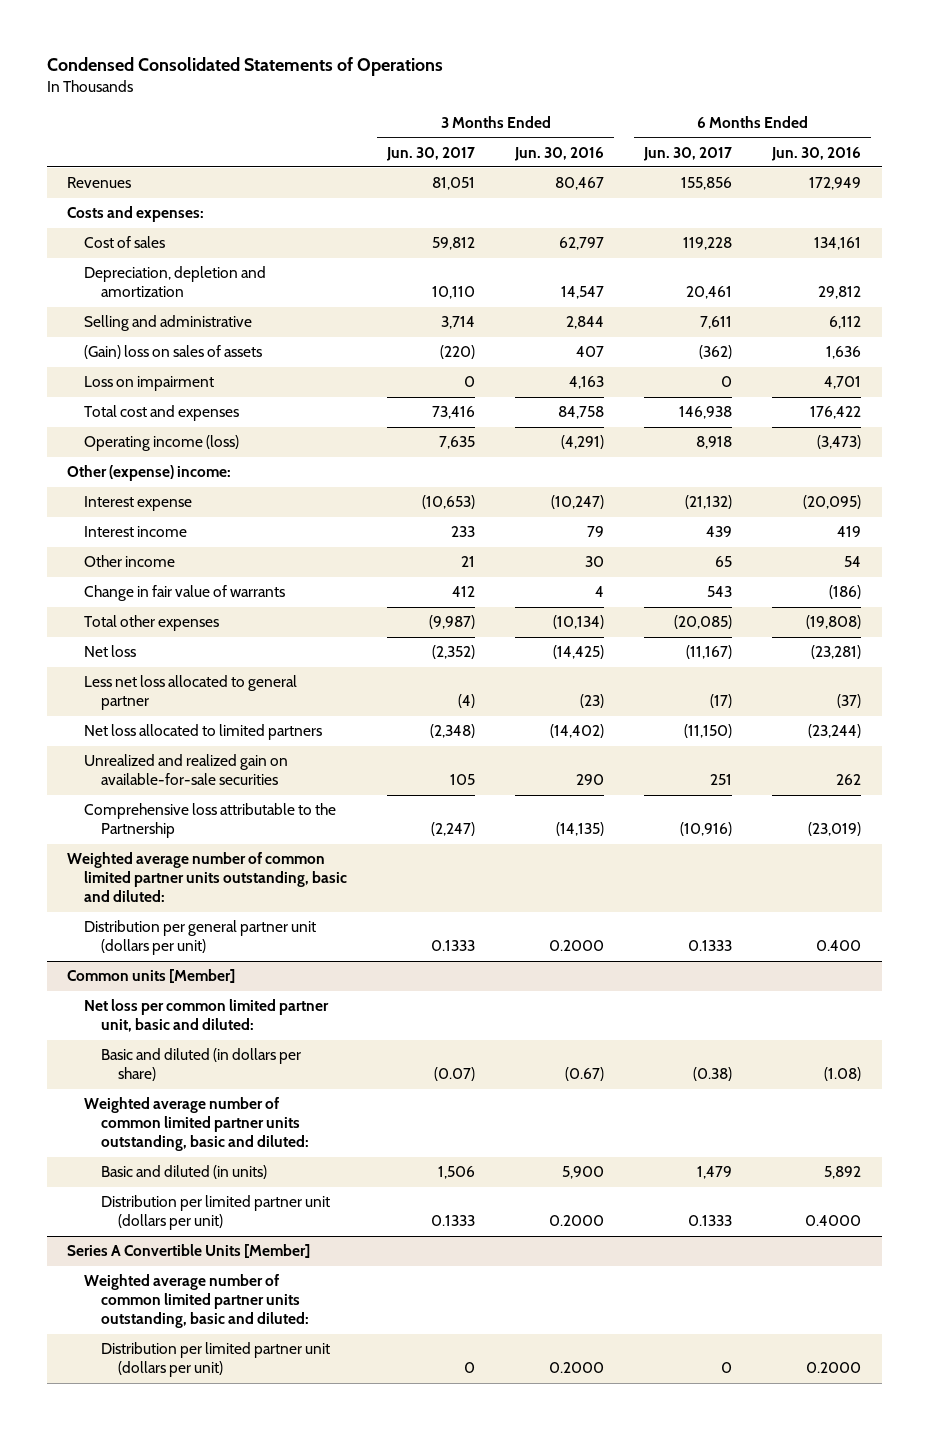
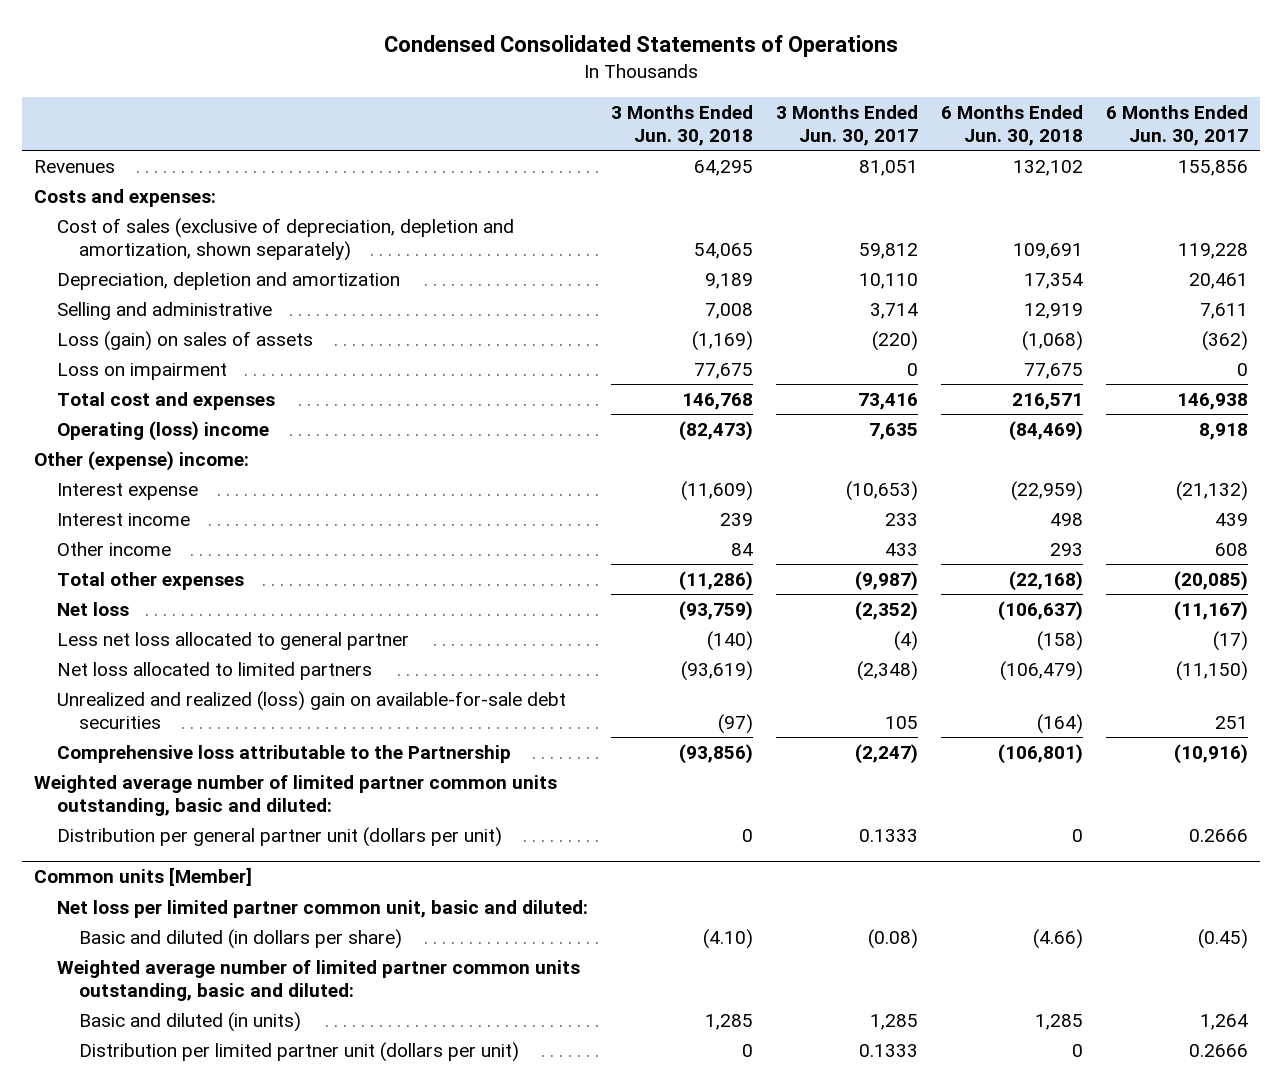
- | 3 Months Ended Jun. 30, 2017 | 3 Months Ended Jun. 30, 2016 | 6 Months Ended Jun. 30, 2017 | 6 Months Ended Jun. 30, 2016
+ | 3 Months Ended Jun. 30, 2018 | 3 Months Ended Jun. 30, 2017 | 6 Months Ended Jun. 30, 2018 | 6 Months Ended Jun. 30, 2017
- Cost of sales | 59,812 | 62,797 | 119,228 | 134,161
+ Cost of sales (exclusive of depreciation, depletion and amortization, shown separately) | 54,065 | 59,812 | 109,691 | 119,228
- (Gain) loss on sales of assets | (220) | 407 | (362) | 1,636
+ Loss (gain) on sales of assets | (1,169) | (220) | (1,068) | (362)
- Operating income (loss) | 7,635 | (4,291) | 8,918 | (3,473)
+ Operating (loss) income | (82,473) | 7,635 | (84,469) | 8,918
- Other income | 21 | 30 | 65 | 54
- Change in fair value of warrants | 412 | 4 | 543 | (186)
+ Other income | 84 | 433 | 293 | 608
- Unrealized and realized gain on available-for-sale securities | 105 | 290 | 251 | 262
+ Unrealized and realized (loss) gain on available-for-sale debt securities | (97) | 105 | (164) | 251
- Weighted average number of common limited partner units outstanding, basic and diluted:
- Distribution per general partner unit (dollars per unit) | 0.1333 | 0.2000 | 0.1333 | 0.400
+ Weighted average number of limited partner common units outstanding, basic and diluted:
+ Distribution per general partner unit (dollars per unit) | 0 | 0.1333 | 0 | 0.2666
@ Common units [Member]
- Net loss per common limited partner unit, basic and diluted:
- Basic and diluted (in dollars per share) | (0.07) | (0.67) | (0.38) | (1.08)
- Weighted average number of common limited partner units outstanding, basic and diluted:
- Basic and diluted (in units) | 1,506 | 5,900 | 1,479 | 5,892
- Distribution per limited partner unit (dollars per unit) | 0.1333 | 0.2000 | 0.1333 | 0.4000
- Series A Convertible Units [Member]
- Weighted average number of common limited partner units outstanding, basic and diluted:
- Distribution per limited partner unit (dollars per unit) | 0 | 0.2000 | 0 | 0.2000
@ Common units [Member]
+ Net loss per limited partner common unit, basic and diluted:
+ Basic and diluted (in dollars per share) | (4.10) | (0.08) | (4.66) | (0.45)
+ Weighted average number of limited partner common units outstanding, basic and diluted:
+ Basic and diluted (in units) | 1,285 | 1,285 | 1,285 | 1,264
+ Distribution per limited partner unit (dollars per unit) | 0 | 0.1333 | 0 | 0.2666

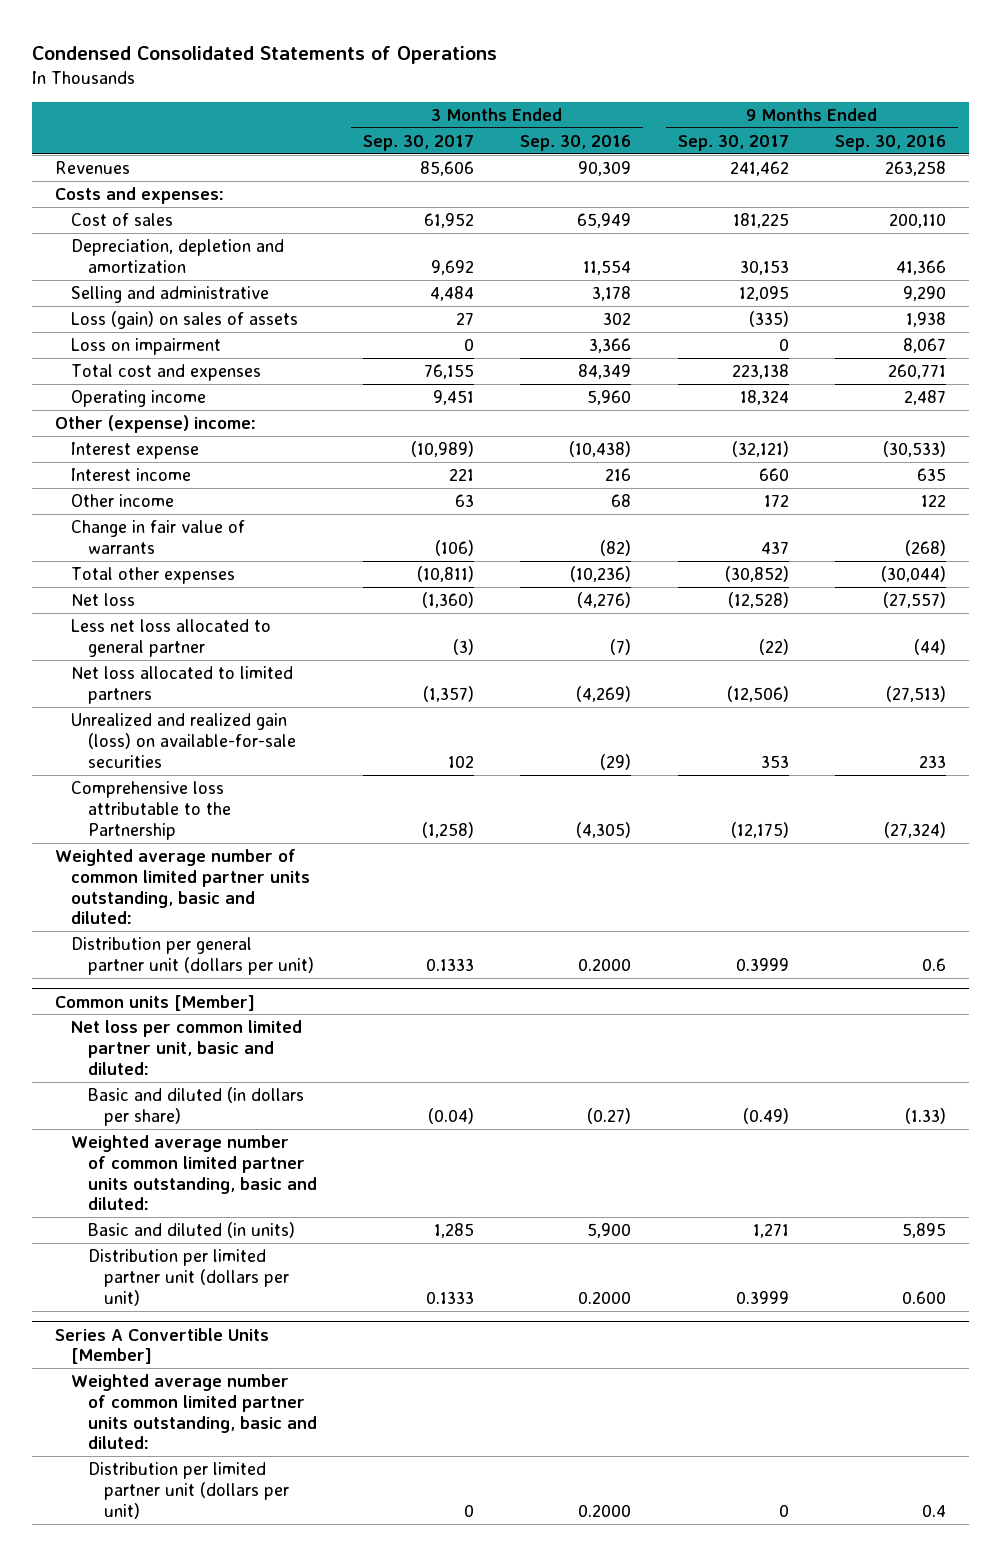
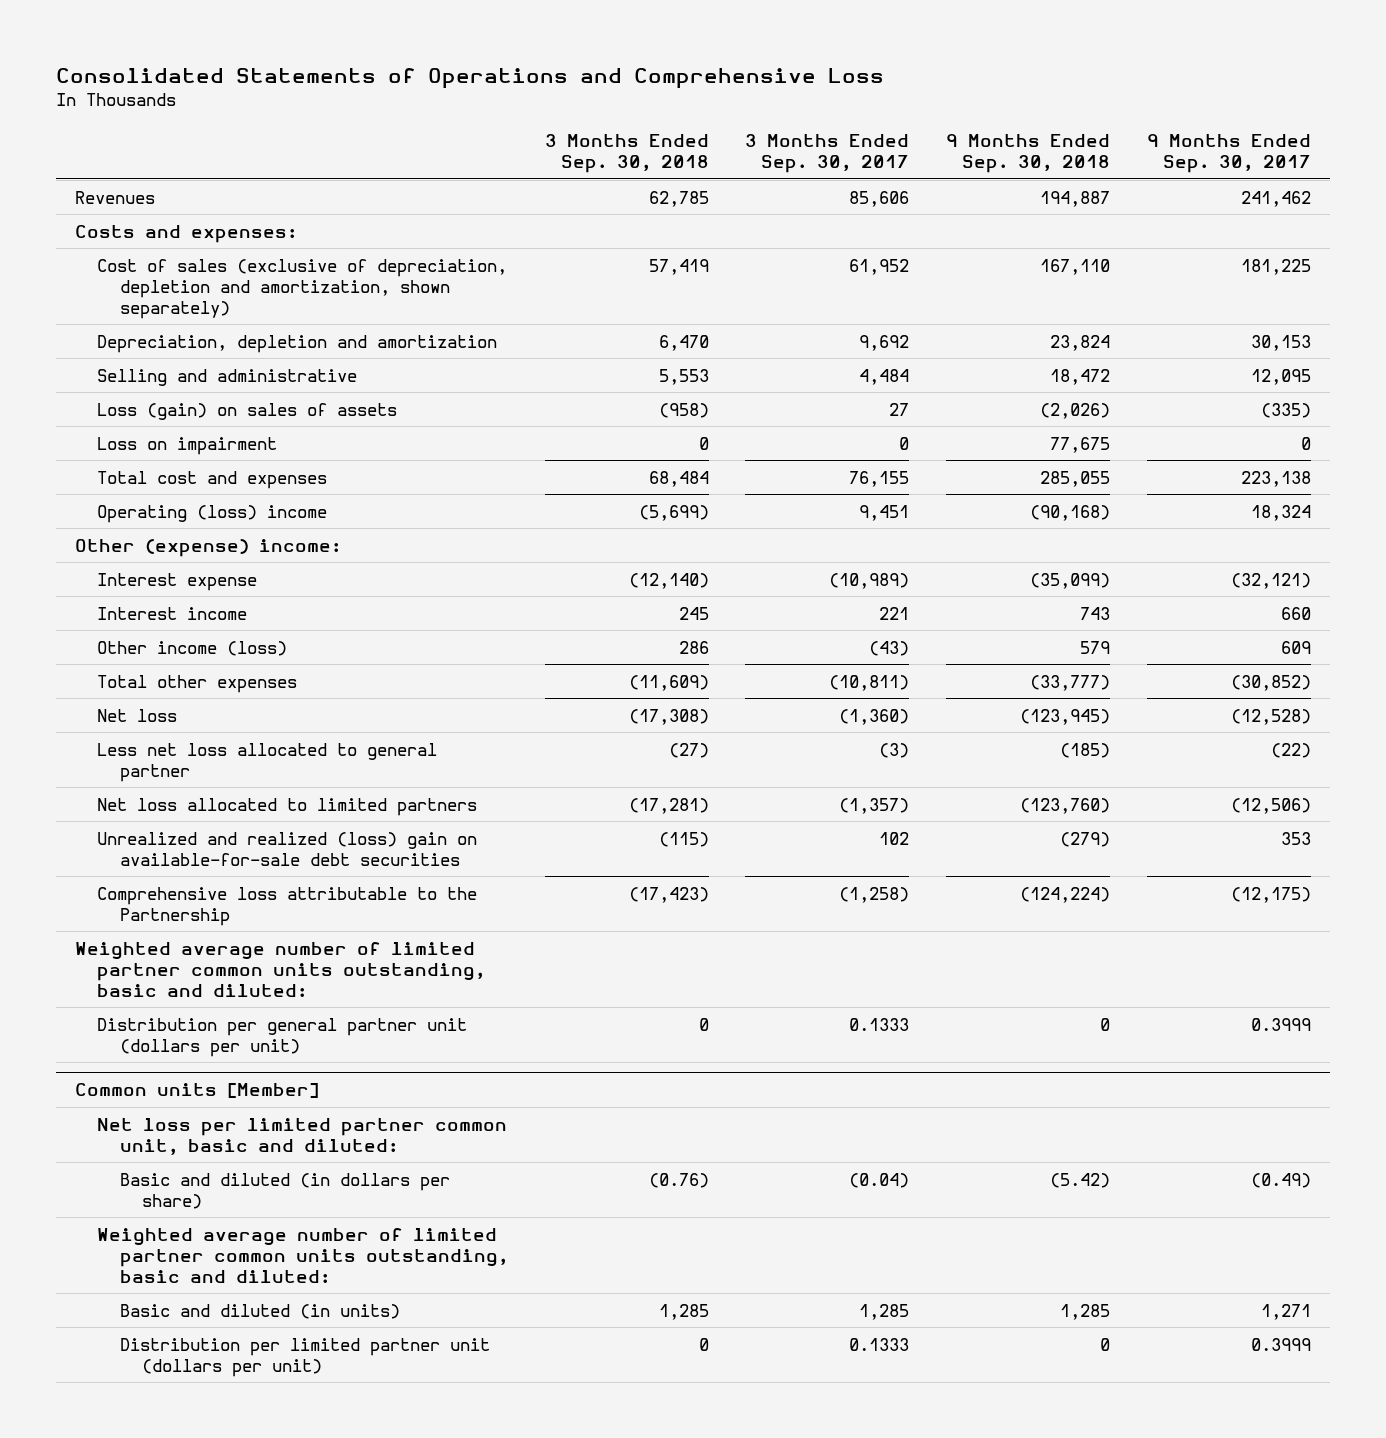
- Condensed Consolidated Statements of Operations
+ Consolidated Statements of Operations and Comprehensive Loss
- | 3 Months Ended Sep. 30, 2017 | 3 Months Ended Sep. 30, 2016 | 9 Months Ended Sep. 30, 2017 | 9 Months Ended Sep. 30, 2016
+ | 3 Months Ended Sep. 30, 2018 | 3 Months Ended Sep. 30, 2017 | 9 Months Ended Sep. 30, 2018 | 9 Months Ended Sep. 30, 2017
- Cost of sales | 61,952 | 65,949 | 181,225 | 200,110
+ Cost of sales (exclusive of depreciation, depletion and amortization, shown separately) | 57,419 | 61,952 | 167,110 | 181,225
- Operating income | 9,451 | 5,960 | 18,324 | 2,487
+ Operating (loss) income | (5,699) | 9,451 | (90,168) | 18,324
- Other income | 63 | 68 | 172 | 122
- Change in fair value of warrants | (106) | (82) | 437 | (268)
+ Other income (loss) | 286 | (43) | 579 | 609
- Unrealized and realized gain (loss) on available-for-sale securities | 102 | (29) | 353 | 233
+ Unrealized and realized (loss) gain on available-for-sale debt securities | (115) | 102 | (279) | 353
- Weighted average number of common limited partner units outstanding, basic and diluted:
+ Weighted average number of limited partner common units outstanding, basic and diluted:
@ Common units [Member]
- Net loss per common limited partner unit, basic and diluted:
+ Net loss per limited partner common unit, basic and diluted:
- Weighted average number of common limited partner units outstanding, basic and diluted:
+ Weighted average number of limited partner common units outstanding, basic and diluted:
- Series A Convertible Units [Member]
- Weighted average number of common limited partner units outstanding, basic and diluted:
- Distribution per limited partner unit (dollars per unit) | 0 | 0.2000 | 0 | 0.4

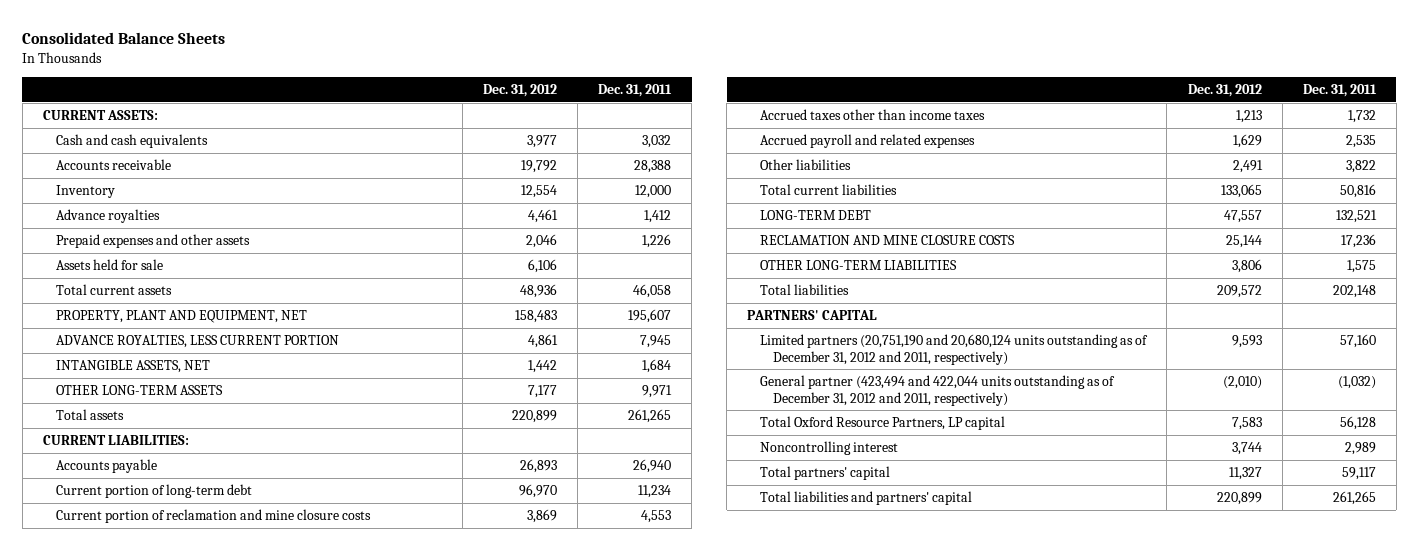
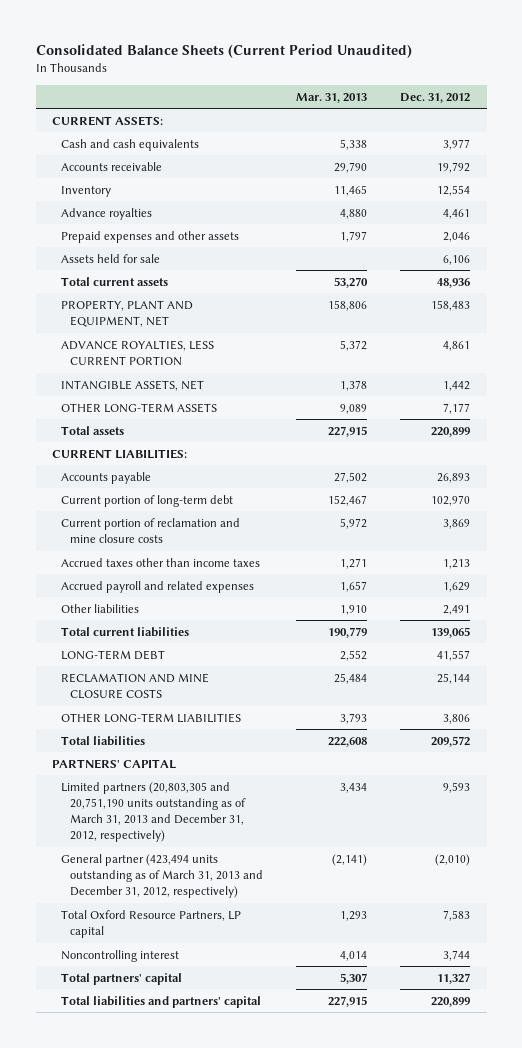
- Consolidated Balance Sheets
+ Consolidated Balance Sheets (Current Period Unaudited)
- | Dec. 31, 2012 | Dec. 31, 2011
+ | Mar. 31, 2013 | Dec. 31, 2012
- Current portion of long-term debt | 96,970 | 11,234
+ Current portion of long-term debt | 152,467 | 102,970
- Total current liabilities | 133,065 | 50,816
- LONG-TERM DEBT | 47,557 | 132,521
+ Total current liabilities | 190,779 | 139,065
+ LONG-TERM DEBT | 2,552 | 41,557
- Limited partners (20,751,190 and 20,680,124 units outstanding as of December 31, 2012 and 2011, respectively) | 9,593 | 57,160
- General partner (423,494 and 422,044 units outstanding as of December 31, 2012 and 2011, respectively) | (2,010) | (1,032)
+ Limited partners (20,803,305 and 20,751,190 units outstanding as of March 31, 2013 and December 31, 2012, respectively) | 3,434 | 9,593
+ General partner (423,494 units outstanding as of March 31, 2013 and December 31, 2012, respectively) | (2,141) | (2,010)

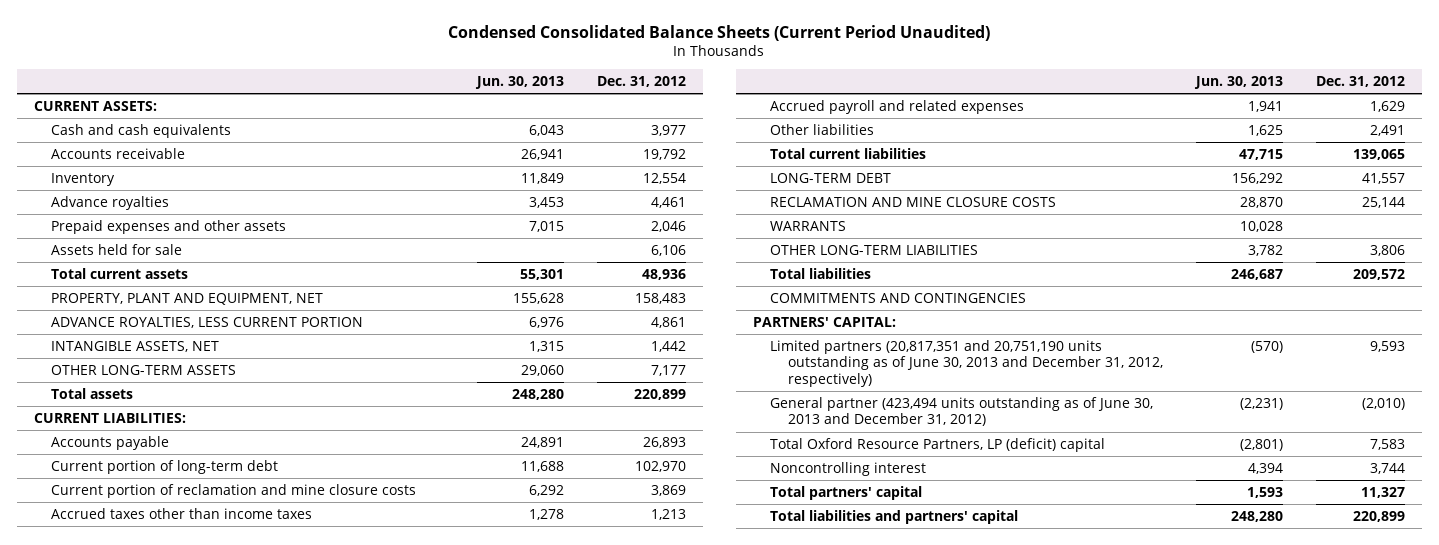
- Consolidated Balance Sheets (Current Period Unaudited)
+ Condensed Consolidated Balance Sheets (Current Period Unaudited)
- | Mar. 31, 2013 | Dec. 31, 2012
+ | Jun. 30, 2013 | Dec. 31, 2012
+ WARRANTS | 10,028 |
- PARTNERS' CAPITAL
- Limited partners (20,803,305 and 20,751,190 units outstanding as of March 31, 2013 and December 31, 2012, respectively) | 3,434 | 9,593
- General partner (423,494 units outstanding as of March 31, 2013 and December 31, 2012, respectively) | (2,141) | (2,010)
- Total Oxford Resource Partners, LP capital | 1,293 | 7,583
+ COMMITMENTS AND CONTINGENCIES
+ PARTNERS' CAPITAL:
+ Limited partners (20,817,351 and 20,751,190 units outstanding as of June 30, 2013 and December 31, 2012, respectively) | (570) | 9,593
+ General partner (423,494 units outstanding as of June 30, 2013 and December 31, 2012) | (2,231) | (2,010)
+ Total Oxford Resource Partners, LP (deficit) capital | (2,801) | 7,583

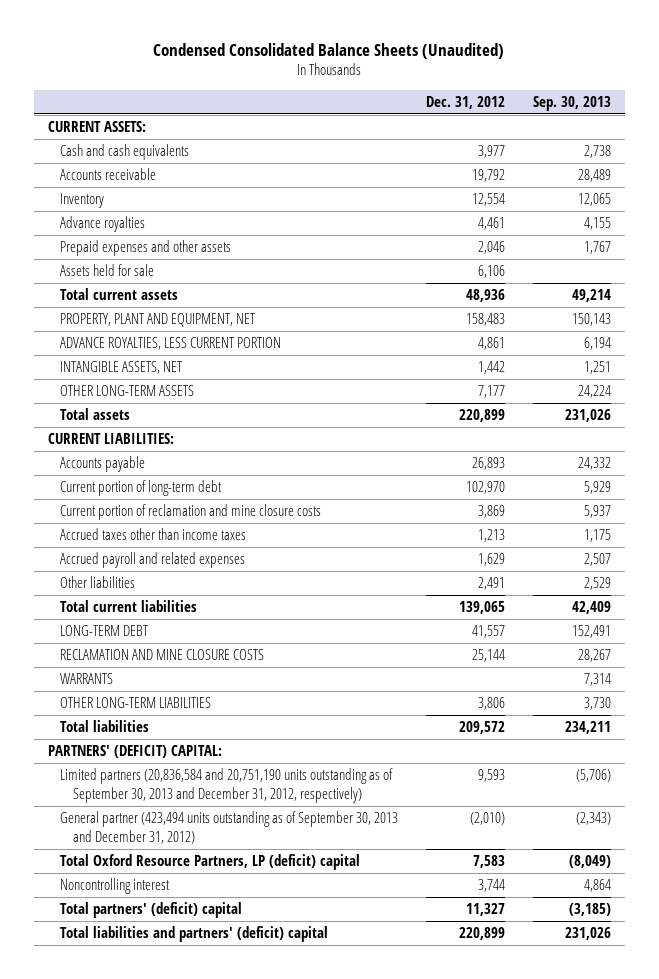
- Condensed Consolidated Balance Sheets (Current Period Unaudited)
+ Condensed Consolidated Balance Sheets (Unaudited)
- | Jun. 30, 2013 | Dec. 31, 2012
+ | Dec. 31, 2012 | Sep. 30, 2013
- COMMITMENTS AND CONTINGENCIES
- PARTNERS' CAPITAL:
- Limited partners (20,817,351 and 20,751,190 units outstanding as of June 30, 2013 and December 31, 2012, respectively) | (570) | 9,593
- General partner (423,494 units outstanding as of June 30, 2013 and December 31, 2012) | (2,231) | (2,010)
+ PARTNERS' (DEFICIT) CAPITAL:
+ Limited partners (20,836,584 and 20,751,190 units outstanding as of September 30, 2013 and December 31, 2012, respectively) | 9,593 | (5,706)
+ General partner (423,494 units outstanding as of September 30, 2013 and December 31, 2012) | (2,010) | (2,343)
- Total partners' capital | 1,593 | 11,327
- Total liabilities and partners' capital | 248,280 | 220,899
+ Total partners' (deficit) capital | 11,327 | (3,185)
+ Total liabilities and partners' (deficit) capital | 220,899 | 231,026

